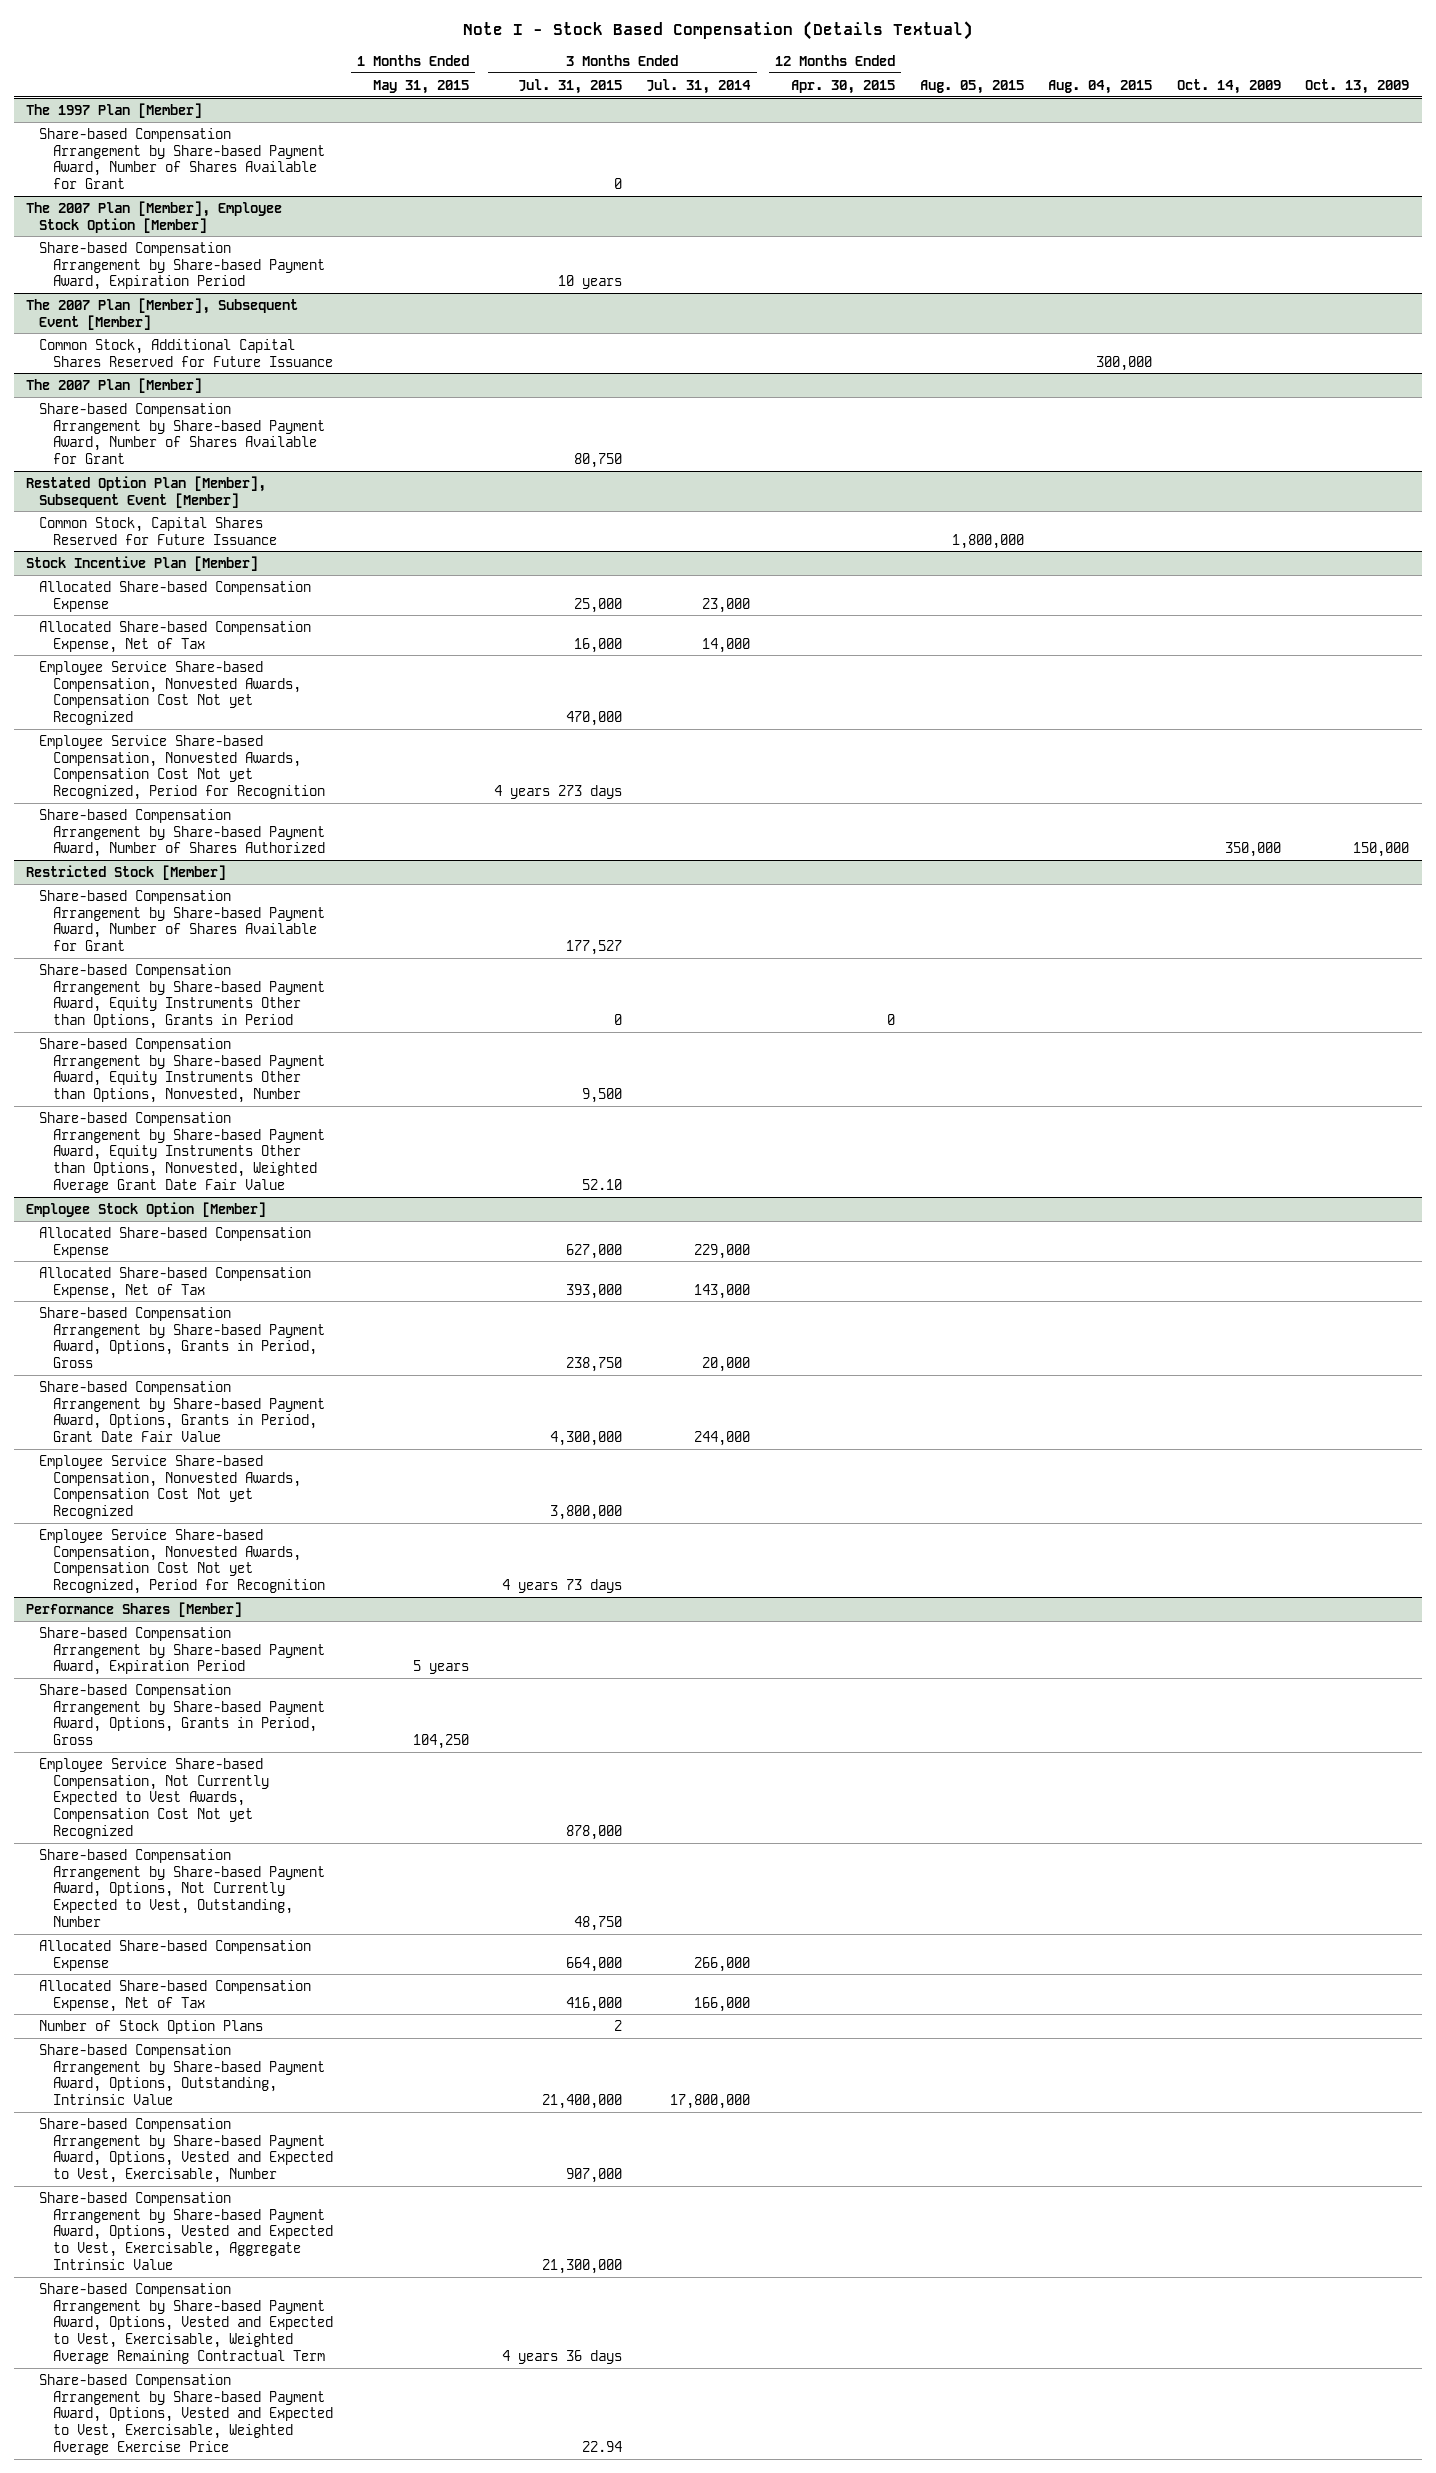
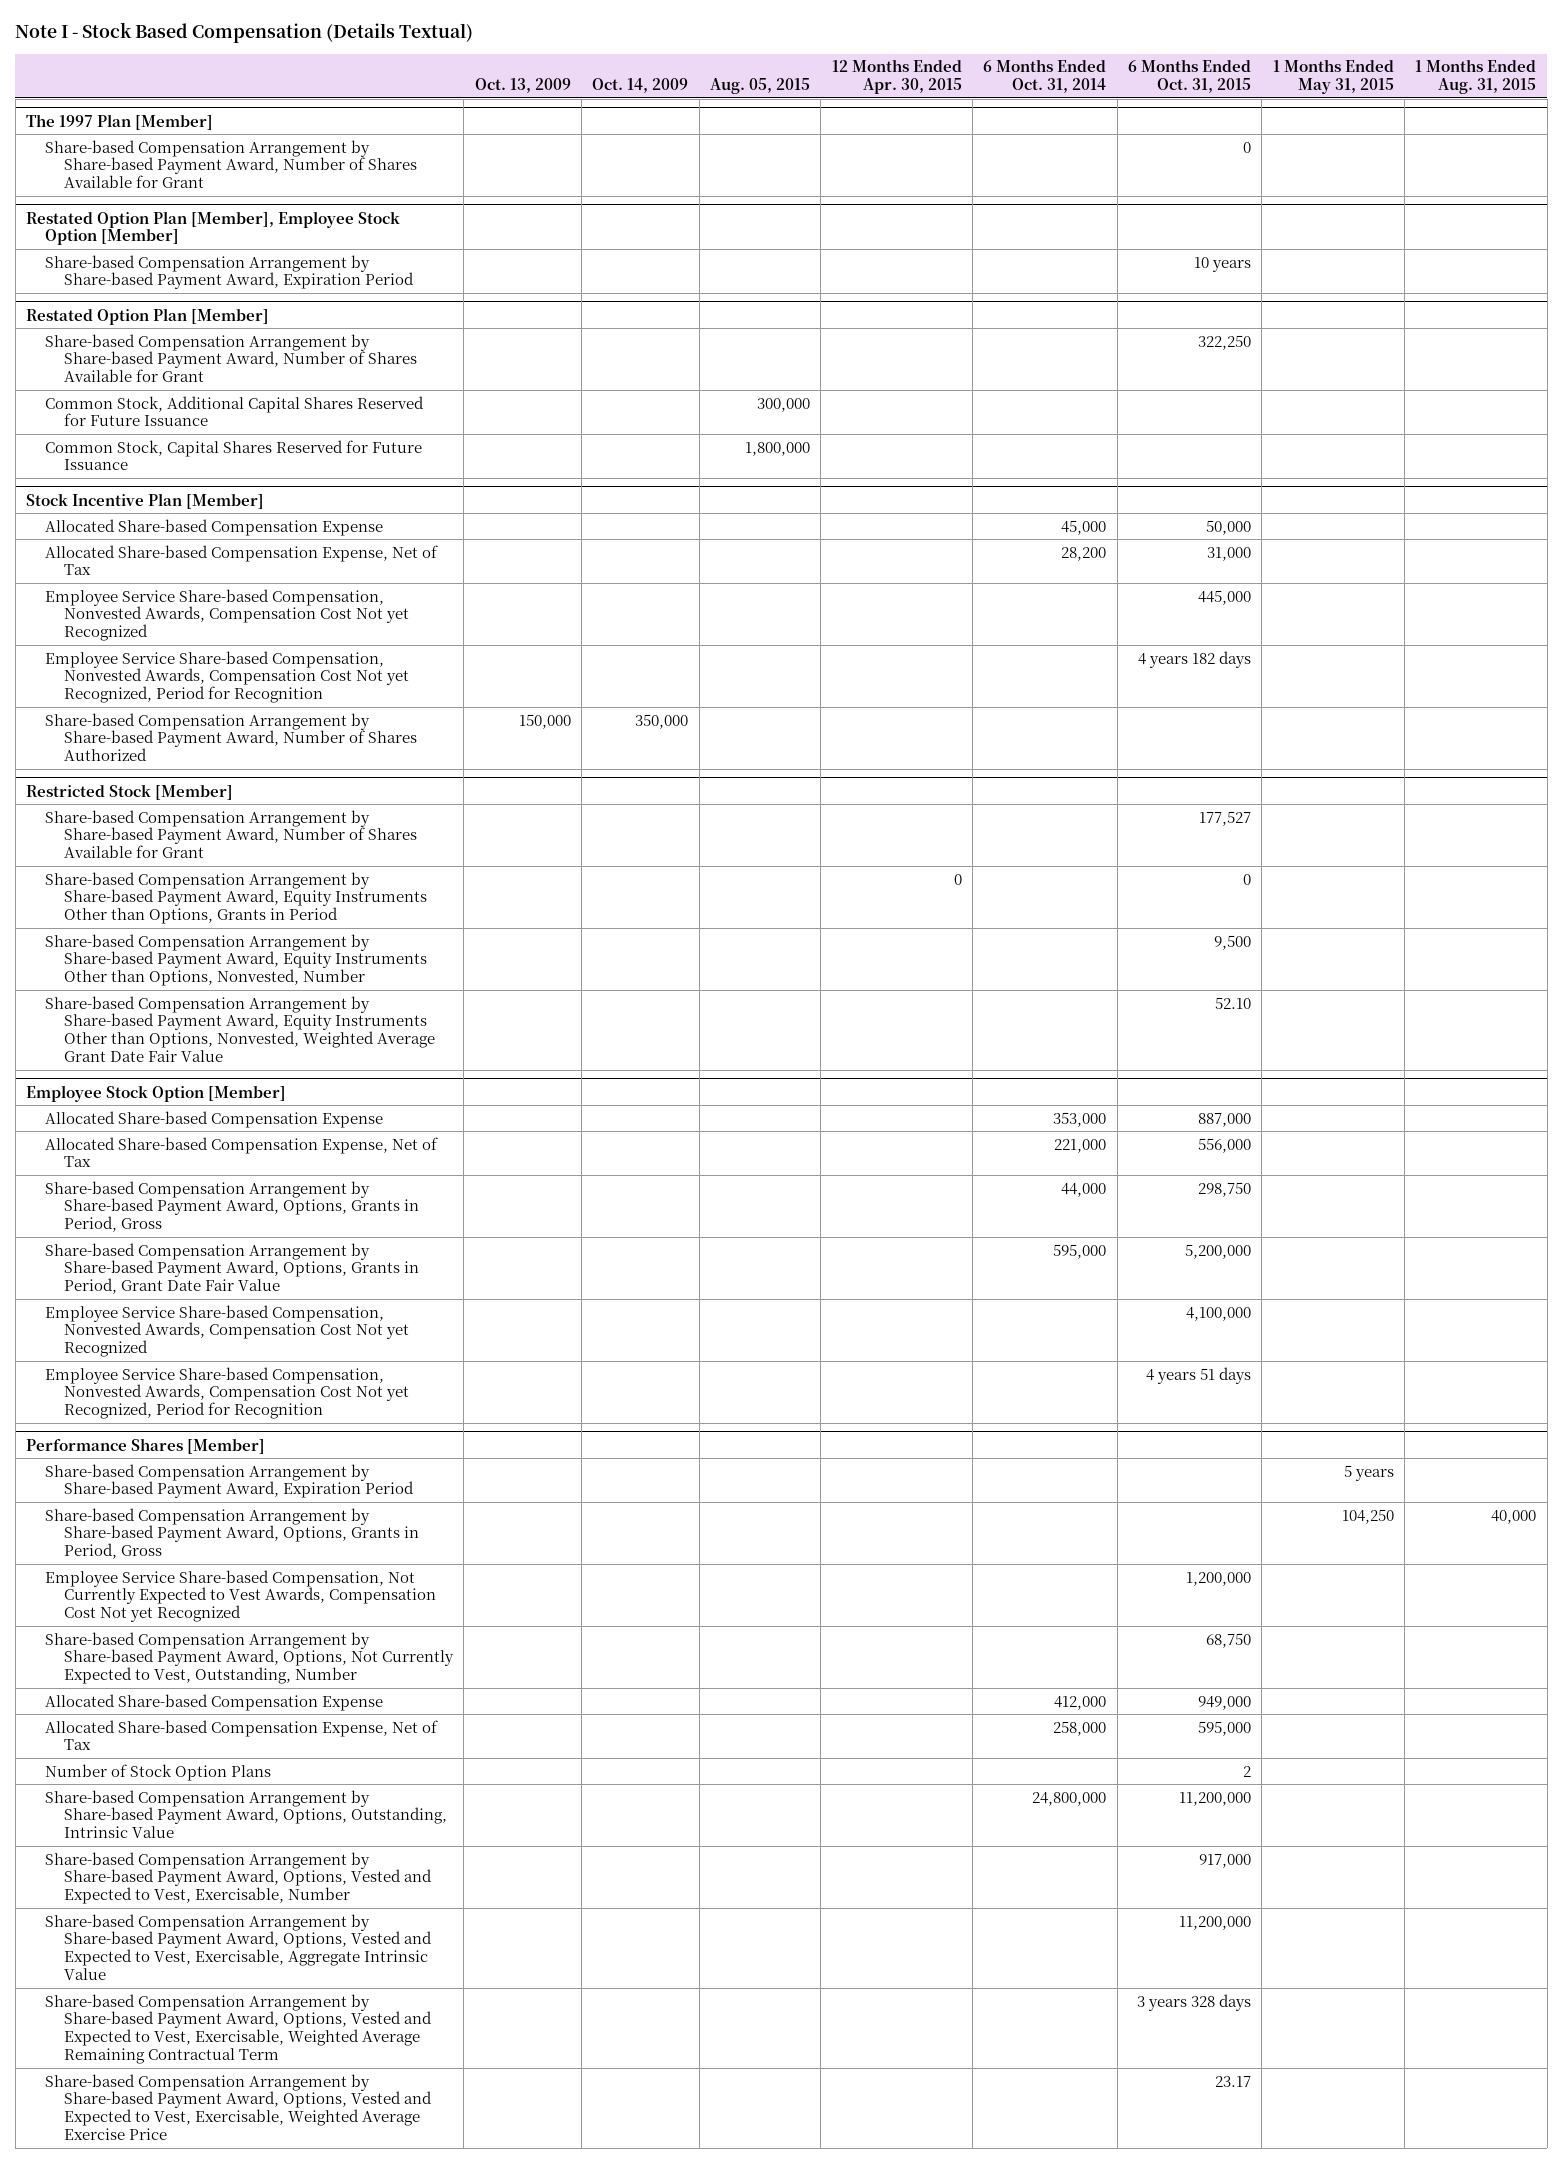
- | 1 Months Ended May 31, 2015 | 3 Months Ended Jul. 31, 2015 | 3 Months Ended Jul. 31, 2014 | 12 Months Ended Apr. 30, 2015 | Aug. 05, 2015 | Aug. 04, 2015 | Oct. 14, 2009 | Oct. 13, 2009
+ | Oct. 13, 2009 | Oct. 14, 2009 | Aug. 05, 2015 | 12 Months Ended Apr. 30, 2015 | 6 Months Ended Oct. 31, 2014 | 6 Months Ended Oct. 31, 2015 | 1 Months Ended May 31, 2015 | 1 Months Ended Aug. 31, 2015
- The 2007 Plan [Member], Employee Stock Option [Member]
+ Restated Option Plan [Member], Employee Stock Option [Member]
- The 2007 Plan [Member], Subsequent Event [Member]
- Common Stock, Additional Capital Shares Reserved for Future Issuance | | | | | | 300,000 | |
- The 2007 Plan [Member]
- Share-based Compensation Arrangement by Share-based Payment Award, Number of Shares Available for Grant | | 80,750 | | | | | |
- Restated Option Plan [Member], Subsequent Event [Member]
+ Restated Option Plan [Member]
+ Share-based Compensation Arrangement by Share-based Payment Award, Number of Shares Available for Grant | | | | | | 322,250 | |
+ Common Stock, Additional Capital Shares Reserved for Future Issuance | | | 300,000 | | | | |

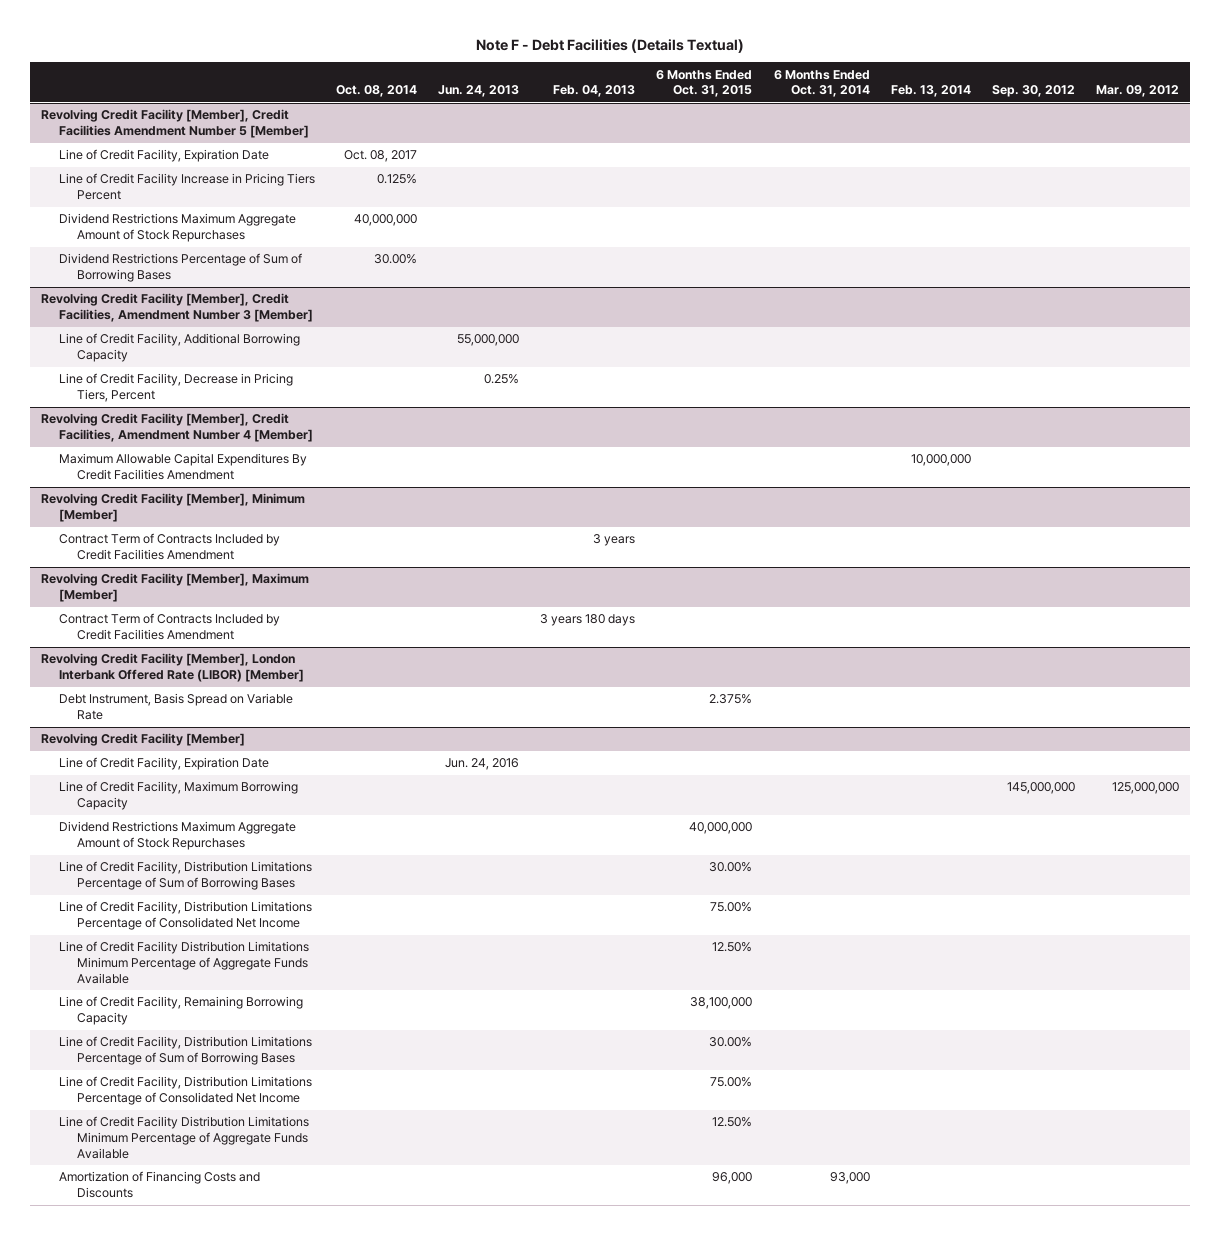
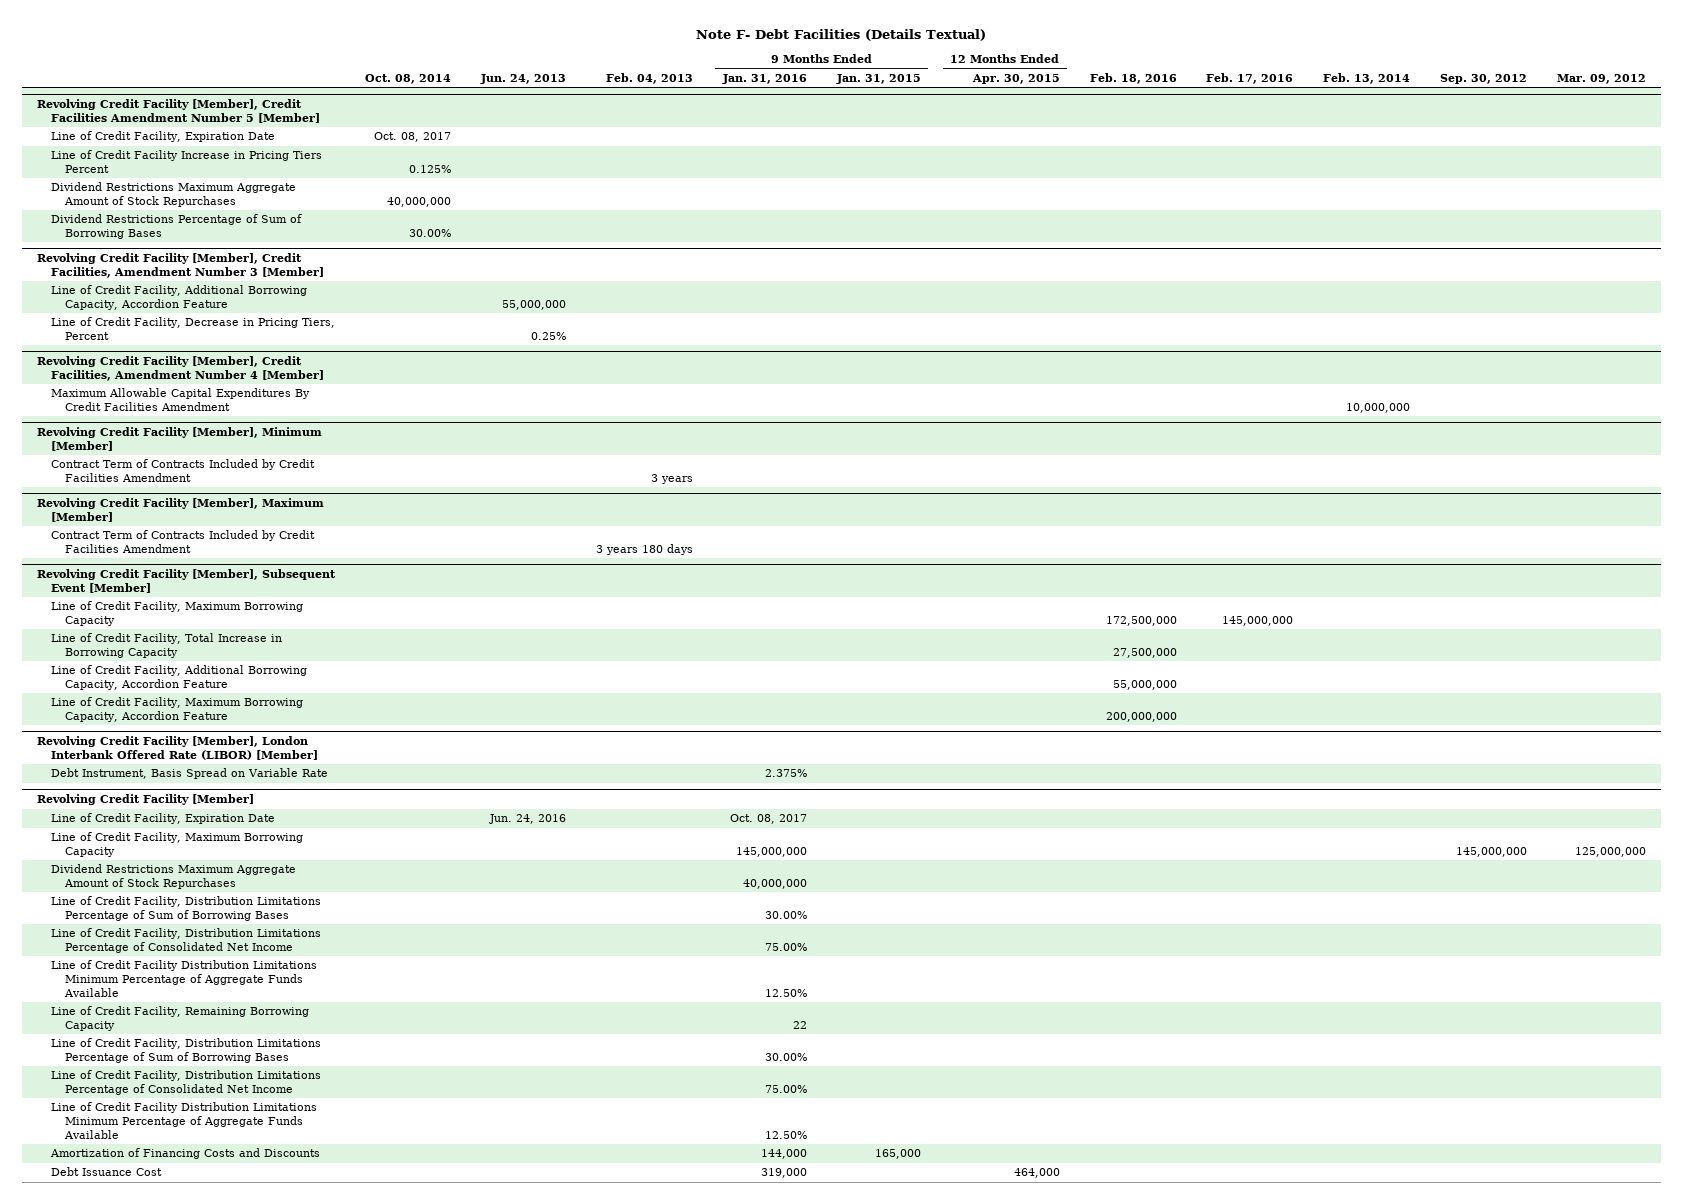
- Note F - Debt Facilities (Details Textual)
+ Note F- Debt Facilities (Details Textual)
- | Oct. 08, 2014 | Jun. 24, 2013 | Feb. 04, 2013 | 6 Months Ended Oct. 31, 2015 | 6 Months Ended Oct. 31, 2014 | Feb. 13, 2014 | Sep. 30, 2012 | Mar. 09, 2012
+ | Oct. 08, 2014 | Jun. 24, 2013 | Feb. 04, 2013 | 9 Months Ended Jan. 31, 2016 | 9 Months Ended Jan. 31, 2015 | 12 Months Ended Apr. 30, 2015 | Feb. 18, 2016 | Feb. 17, 2016 | Feb. 13, 2014 | Sep. 30, 2012 | Mar. 09, 2012
@ Revolving Credit Facility [Member], Credit Facilities, Amendment Number 3 [Member]
- Line of Credit Facility, Additional Borrowing Capacity | | 55,000,000 | | | | | |
+ Line of Credit Facility, Additional Borrowing Capacity, Accordion Feature | | 55,000,000 | | | | | | | | |
+ Revolving Credit Facility [Member], Subsequent Event [Member]
+ Line of Credit Facility, Maximum Borrowing Capacity | | | | | | | 172,500,000 | 145,000,000 | | |
+ Line of Credit Facility, Total Increase in Borrowing Capacity | | | | | | | 27,500,000 | | | |
+ Line of Credit Facility, Additional Borrowing Capacity, Accordion Feature | | | | | | | 55,000,000 | | | |
+ Line of Credit Facility, Maximum Borrowing Capacity, Accordion Feature | | | | | | | 200,000,000 | | | |
@ Revolving Credit Facility [Member]
+ Debt Issuance Cost | | | | 319,000 | | 464,000 | | | | |

